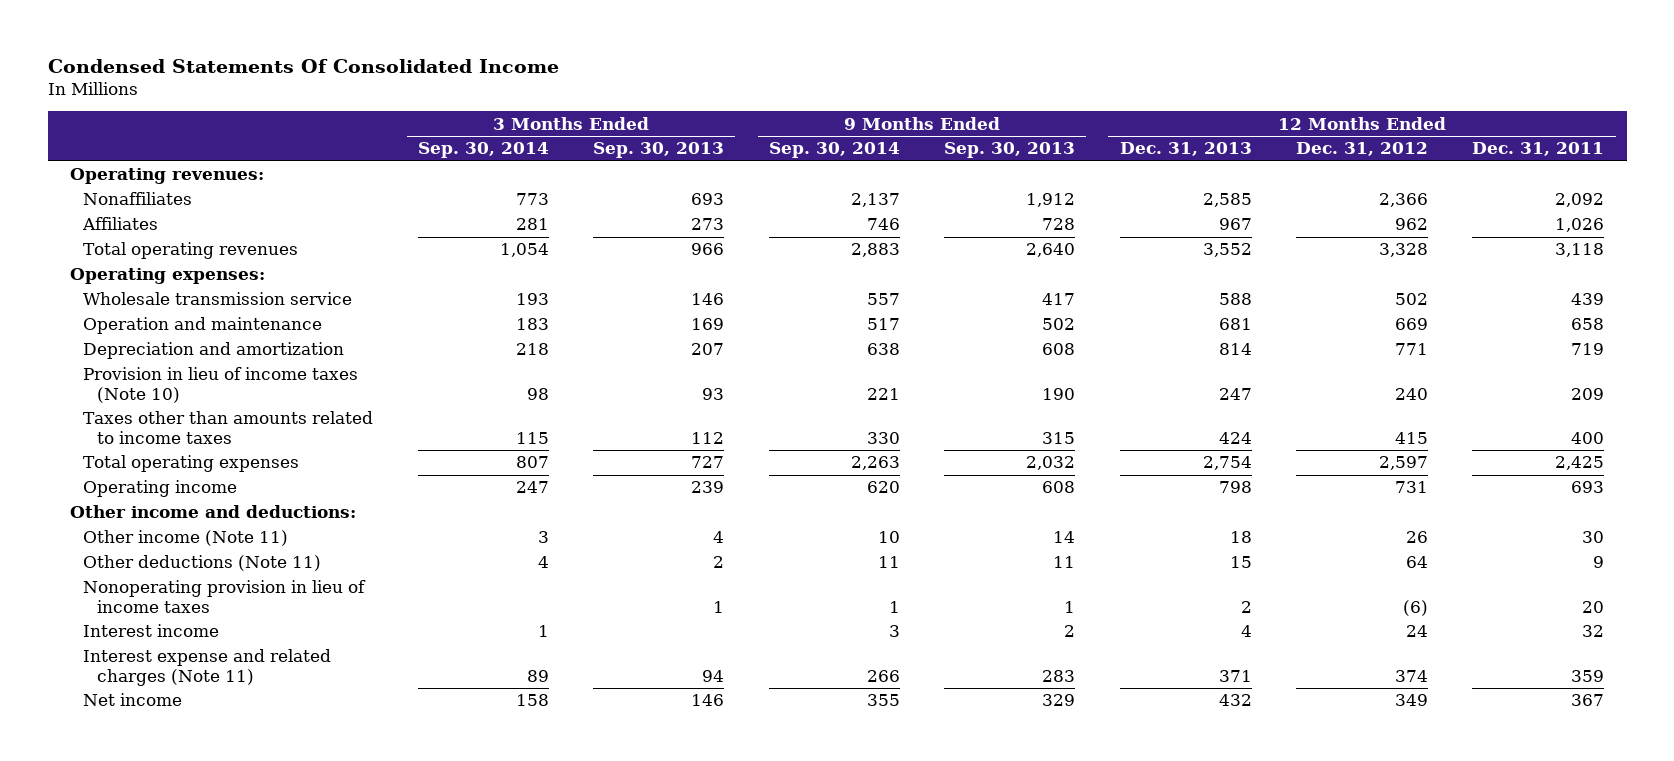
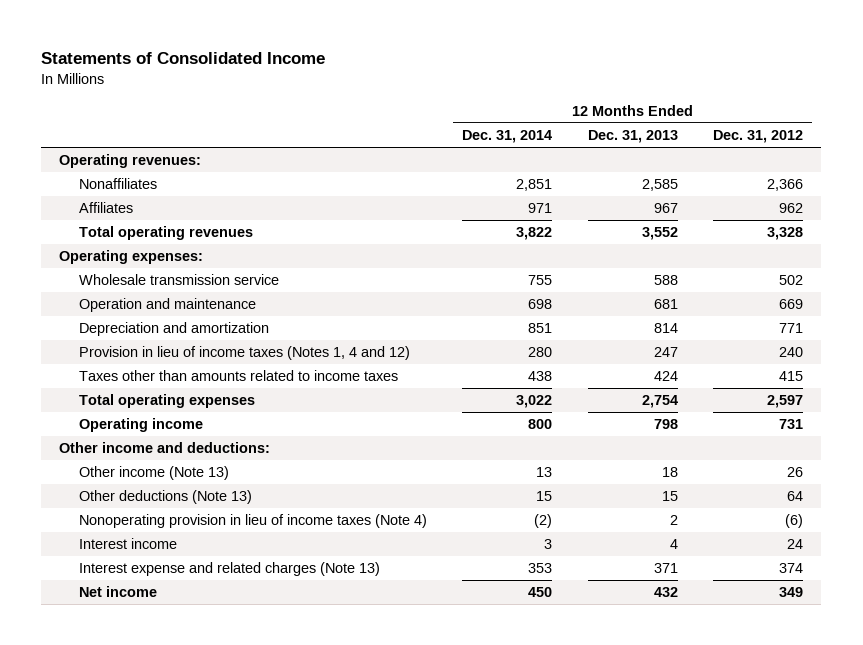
- Condensed Statements Of Consolidated Income
+ Statements of Consolidated Income
- | 3 Months Ended Sep. 30, 2014 | 3 Months Ended Sep. 30, 2013 | 9 Months Ended Sep. 30, 2014 | 9 Months Ended Sep. 30, 2013 | 12 Months Ended Dec. 31, 2013 | 12 Months Ended Dec. 31, 2012 | 12 Months Ended Dec. 31, 2011
+ | 12 Months Ended Dec. 31, 2014 | 12 Months Ended Dec. 31, 2013 | 12 Months Ended Dec. 31, 2012
- Provision in lieu of income taxes (Note 10) | 98 | 93 | 221 | 190 | 247 | 240 | 209
+ Provision in lieu of income taxes (Notes 1, 4 and 12) | 280 | 247 | 240
- Other income (Note 11) | 3 | 4 | 10 | 14 | 18 | 26 | 30
- Other deductions (Note 11) | 4 | 2 | 11 | 11 | 15 | 64 | 9
- Nonoperating provision in lieu of income taxes | | 1 | 1 | 1 | 2 | (6) | 20
+ Other income (Note 13) | 13 | 18 | 26
+ Other deductions (Note 13) | 15 | 15 | 64
+ Nonoperating provision in lieu of income taxes (Note 4) | (2) | 2 | (6)
- Interest expense and related charges (Note 11) | 89 | 94 | 266 | 283 | 371 | 374 | 359
+ Interest expense and related charges (Note 13) | 353 | 371 | 374

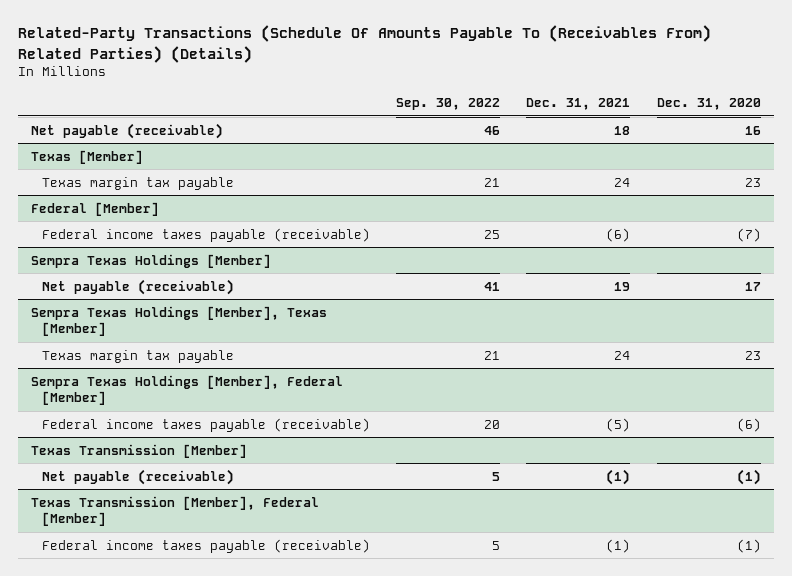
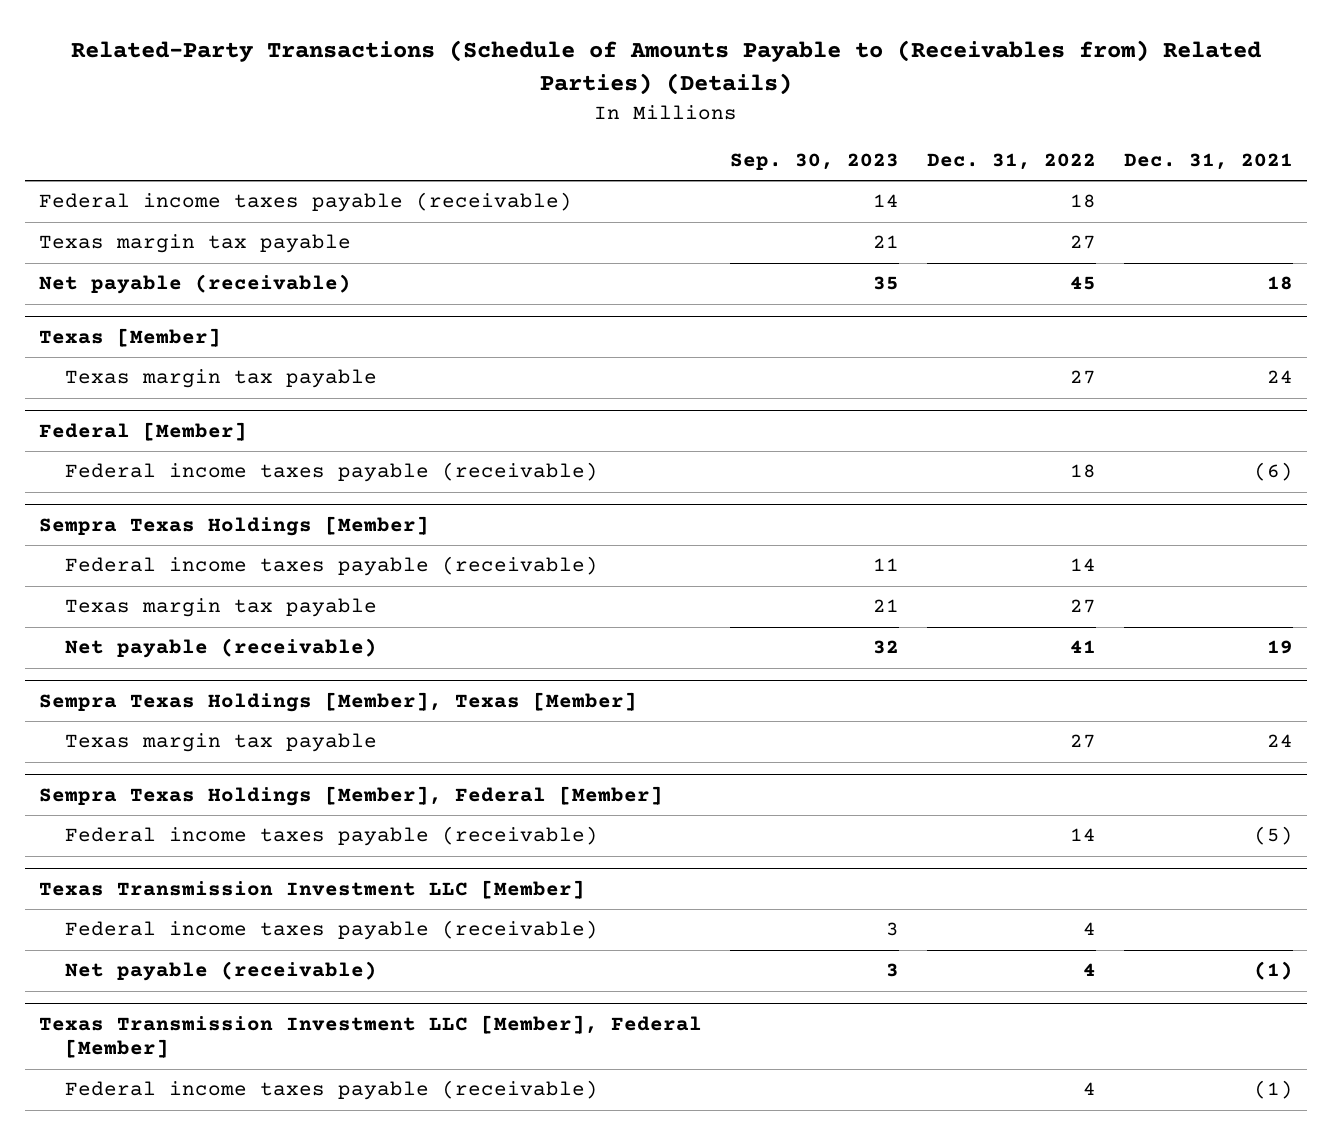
- Related-Party Transactions (Schedule Of Amounts Payable To (Receivables From) Related Parties) (Details)
+ Related-Party Transactions (Schedule of Amounts Payable to (Receivables from) Related Parties) (Details)
- | Sep. 30, 2022 | Dec. 31, 2021 | Dec. 31, 2020
+ | Sep. 30, 2023 | Dec. 31, 2022 | Dec. 31, 2021
+ Federal income taxes payable (receivable) | 14 | 18 |
+ Texas margin tax payable | 21 | 27 |
@ Sempra Texas Holdings [Member]
+ Federal income taxes payable (receivable) | 11 | 14 |
+ Texas margin tax payable | 21 | 27 |
- Texas Transmission [Member]
+ Texas Transmission Investment LLC [Member]
+ Federal income taxes payable (receivable) | 3 | 4 |
- Texas Transmission [Member], Federal [Member]
+ Texas Transmission Investment LLC [Member], Federal [Member]

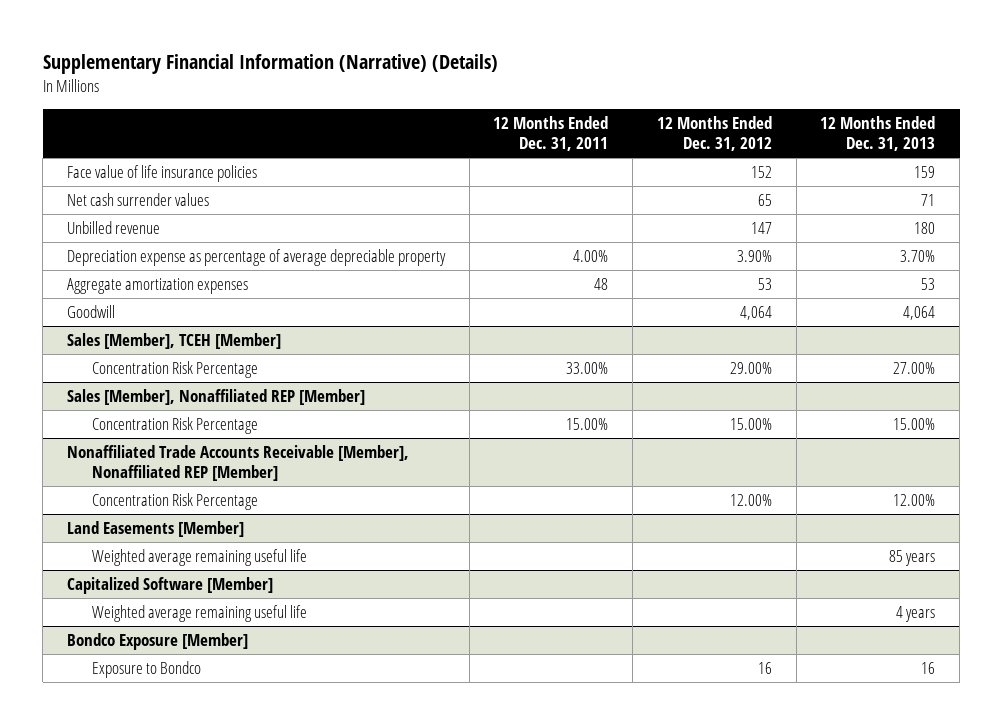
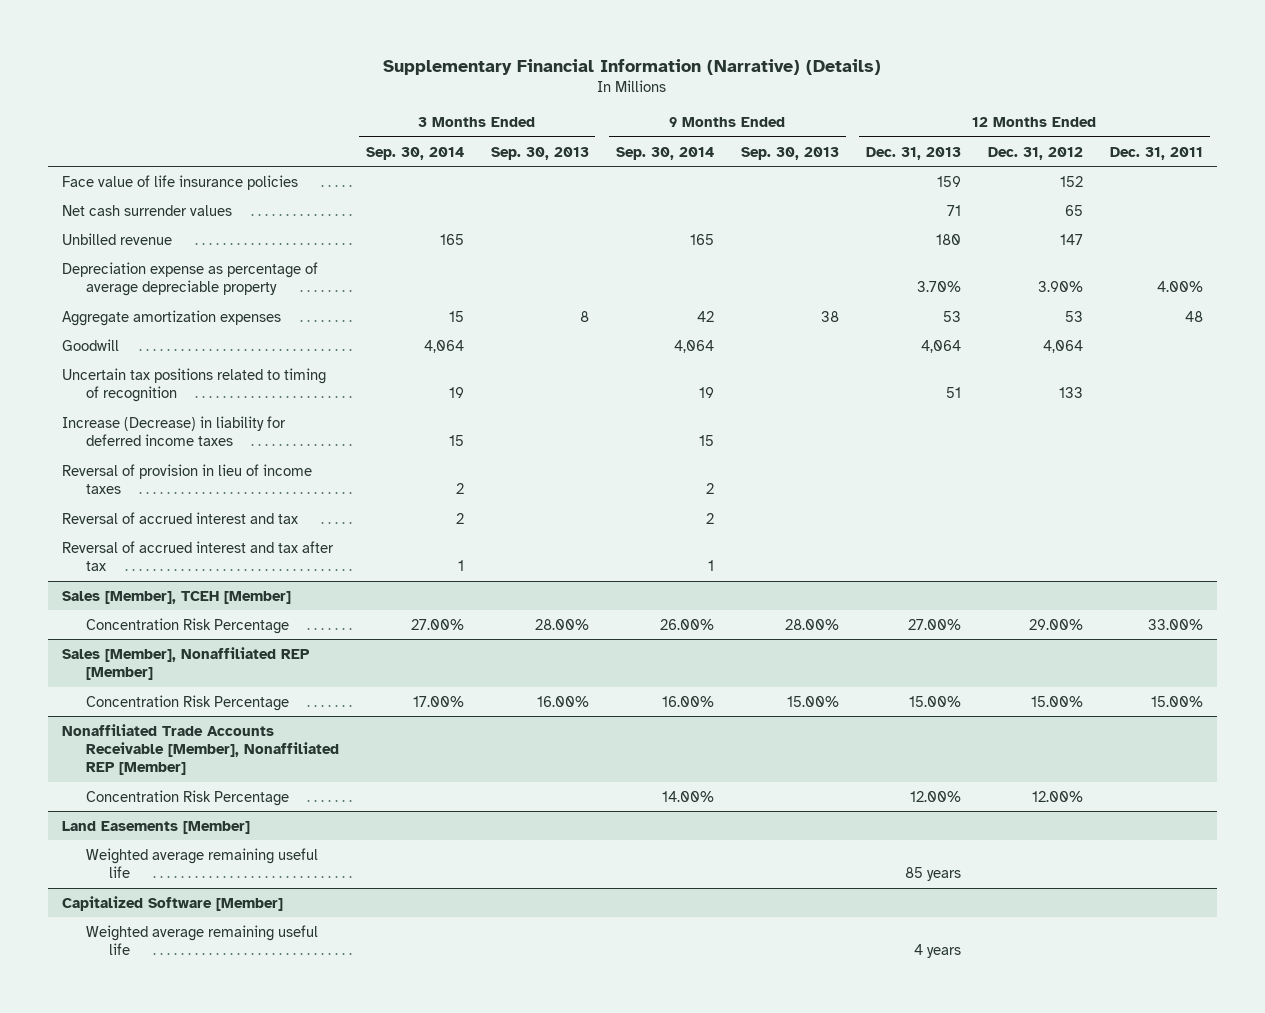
- | 12 Months Ended Dec. 31, 2011 | 12 Months Ended Dec. 31, 2012 | 12 Months Ended Dec. 31, 2013
+ | 3 Months Ended Sep. 30, 2014 | 3 Months Ended Sep. 30, 2013 | 9 Months Ended Sep. 30, 2014 | 9 Months Ended Sep. 30, 2013 | 12 Months Ended Dec. 31, 2013 | 12 Months Ended Dec. 31, 2012 | 12 Months Ended Dec. 31, 2011
+ Uncertain tax positions related to timing of recognition | 19 | | 19 | | 51 | 133 |
+ Increase (Decrease) in liability for deferred income taxes | 15 | | 15 | | | |
+ Reversal of provision in lieu of income taxes | 2 | | 2 | | | |
+ Reversal of accrued interest and tax | 2 | | 2 | | | |
+ Reversal of accrued interest and tax after tax | 1 | | 1 | | | |
- Bondco Exposure [Member]
- Exposure to Bondco | | 16 | 16

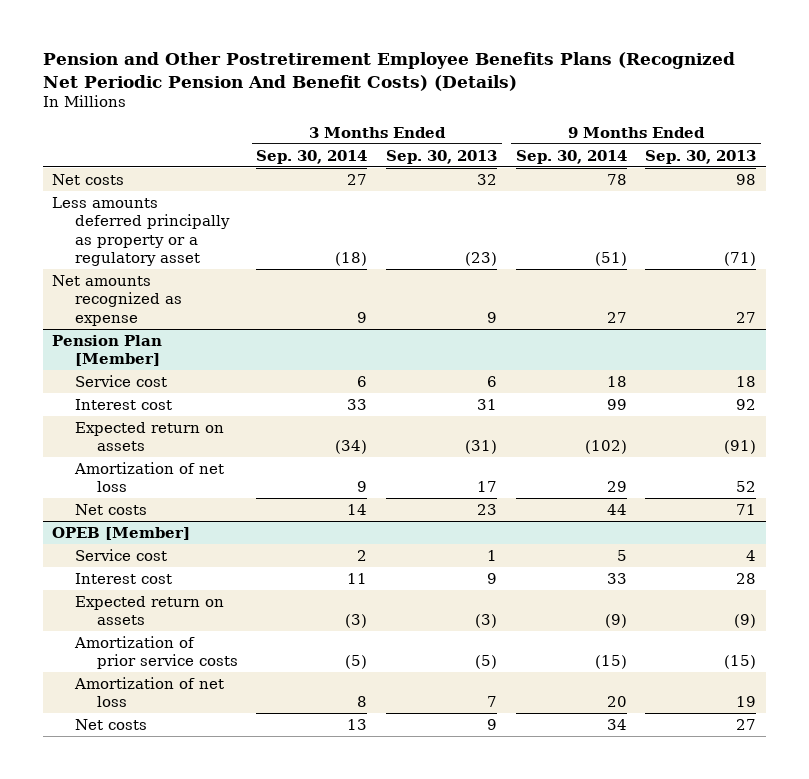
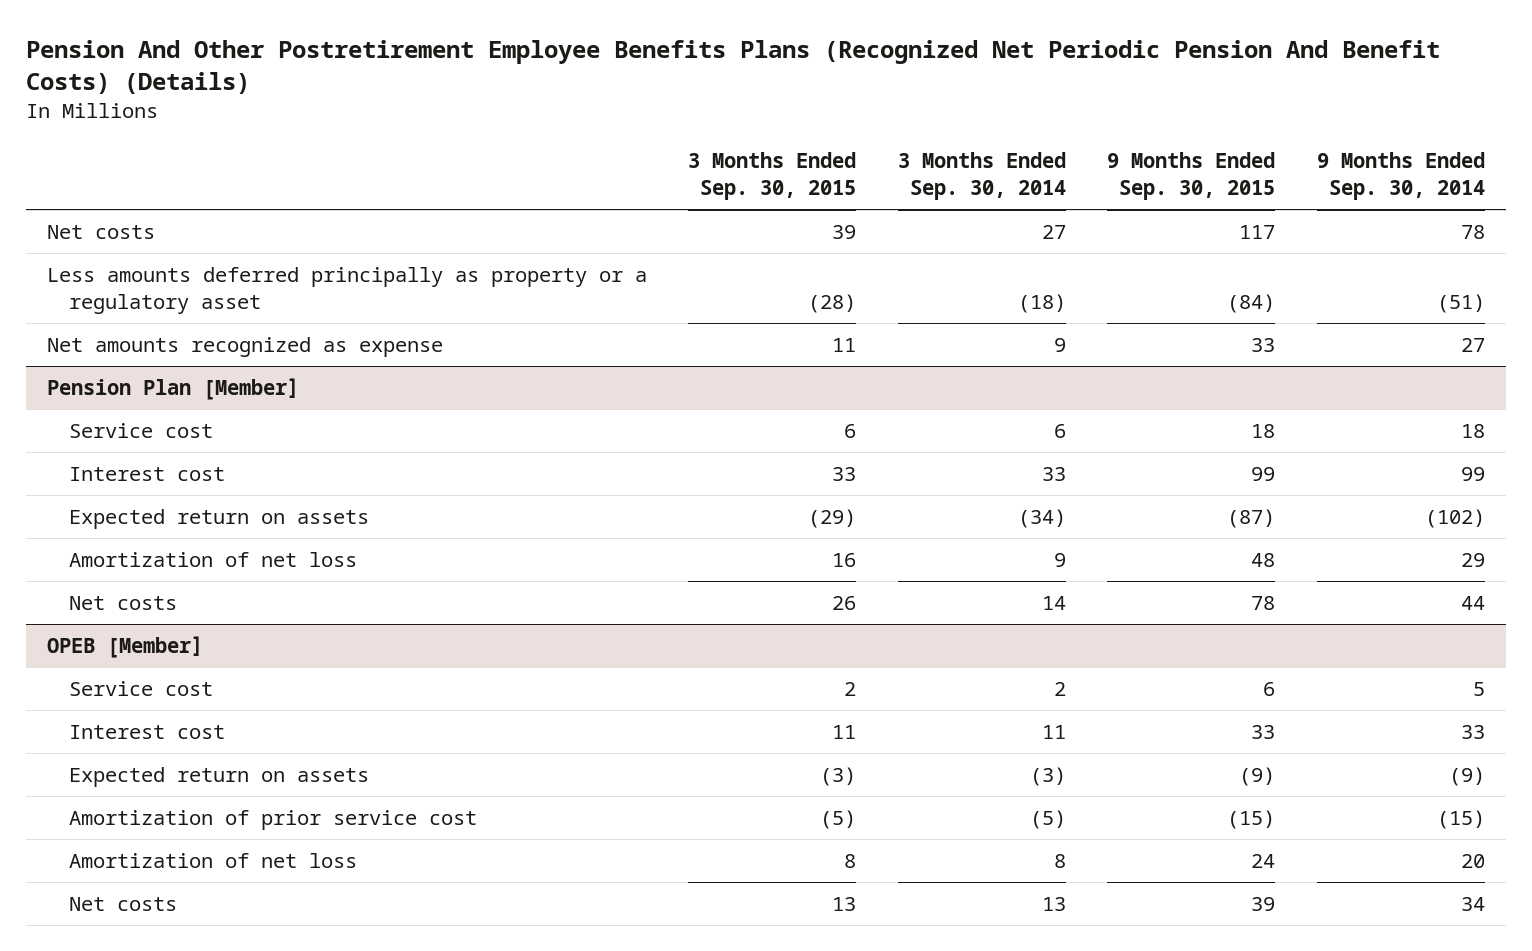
- Pension and Other Postretirement Employee Benefits Plans (Recognized Net Periodic Pension And Benefit Costs) (Details)
+ Pension And Other Postretirement Employee Benefits Plans (Recognized Net Periodic Pension And Benefit Costs) (Details)
- | 3 Months Ended Sep. 30, 2014 | 3 Months Ended Sep. 30, 2013 | 9 Months Ended Sep. 30, 2014 | 9 Months Ended Sep. 30, 2013
+ | 3 Months Ended Sep. 30, 2015 | 3 Months Ended Sep. 30, 2014 | 9 Months Ended Sep. 30, 2015 | 9 Months Ended Sep. 30, 2014
@ OPEB [Member]
- Amortization of prior service costs | (5) | (5) | (15) | (15)
+ Amortization of prior service cost | (5) | (5) | (15) | (15)

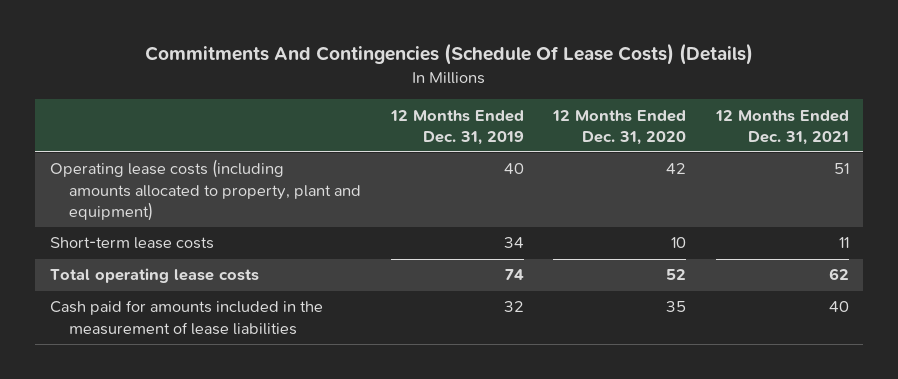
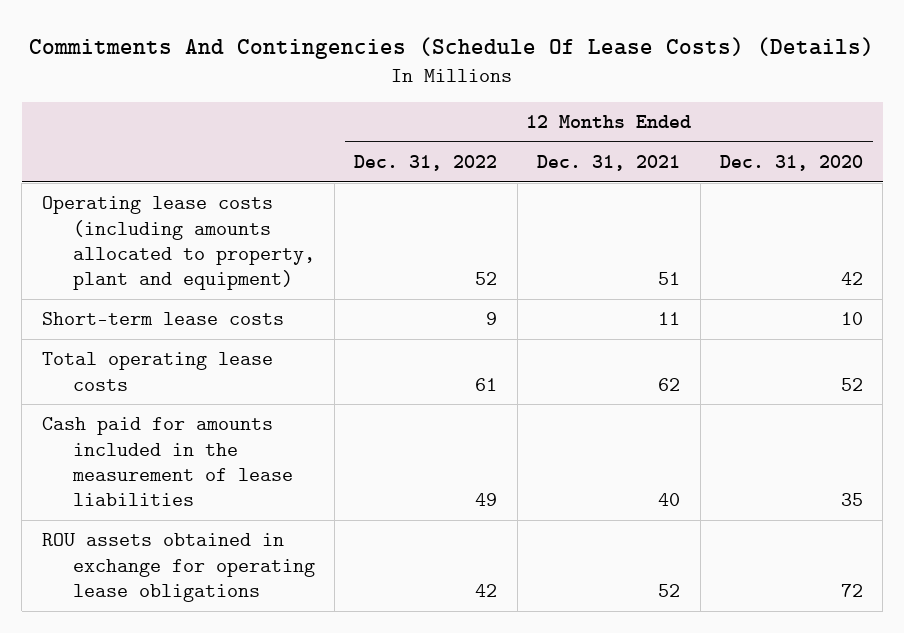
- | 12 Months Ended Dec. 31, 2019 | 12 Months Ended Dec. 31, 2020 | 12 Months Ended Dec. 31, 2021
+ | 12 Months Ended Dec. 31, 2022 | 12 Months Ended Dec. 31, 2021 | 12 Months Ended Dec. 31, 2020
+ ROU assets obtained in exchange for operating lease obligations | 42 | 52 | 72

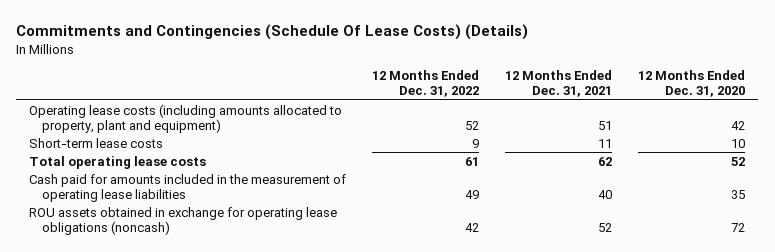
- Commitments And Contingencies (Schedule Of Lease Costs) (Details)
+ Commitments and Contingencies (Schedule Of Lease Costs) (Details)
- Cash paid for amounts included in the measurement of lease liabilities | 49 | 40 | 35
- ROU assets obtained in exchange for operating lease obligations | 42 | 52 | 72
+ Cash paid for amounts included in the measurement of operating lease liabilities | 49 | 40 | 35
+ ROU assets obtained in exchange for operating lease obligations (noncash) | 42 | 52 | 72

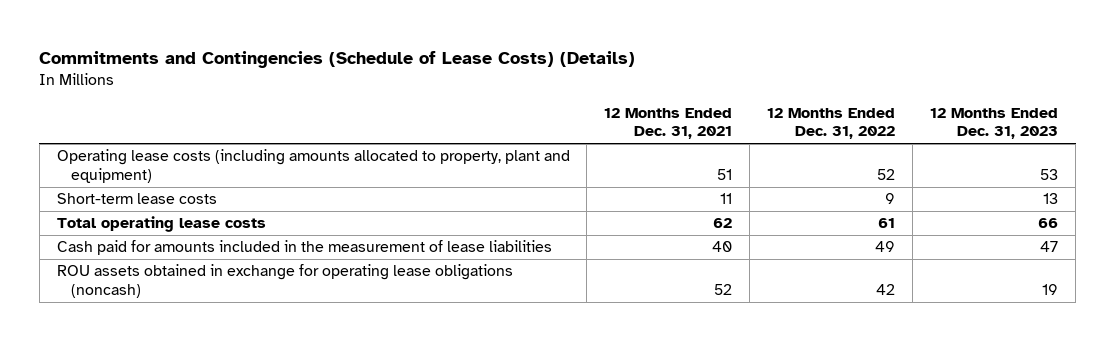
- Commitments and Contingencies (Schedule Of Lease Costs) (Details)
+ Commitments and Contingencies (Schedule of Lease Costs) (Details)
- | 12 Months Ended Dec. 31, 2022 | 12 Months Ended Dec. 31, 2021 | 12 Months Ended Dec. 31, 2020
+ | 12 Months Ended Dec. 31, 2021 | 12 Months Ended Dec. 31, 2022 | 12 Months Ended Dec. 31, 2023
- Cash paid for amounts included in the measurement of operating lease liabilities | 49 | 40 | 35
+ Cash paid for amounts included in the measurement of lease liabilities | 40 | 49 | 47

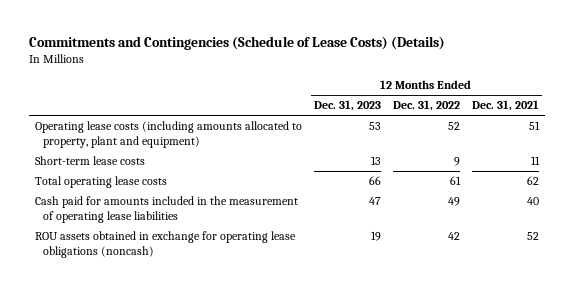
- | 12 Months Ended Dec. 31, 2021 | 12 Months Ended Dec. 31, 2022 | 12 Months Ended Dec. 31, 2023
+ | 12 Months Ended Dec. 31, 2023 | 12 Months Ended Dec. 31, 2022 | 12 Months Ended Dec. 31, 2021
- Cash paid for amounts included in the measurement of lease liabilities | 40 | 49 | 47
+ Cash paid for amounts included in the measurement of operating lease liabilities | 47 | 49 | 40

